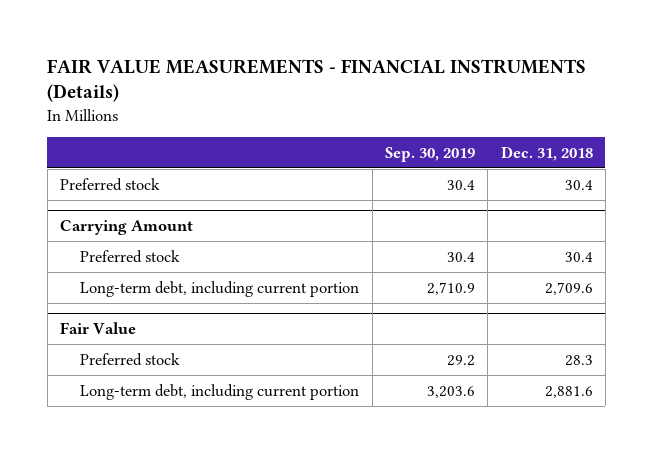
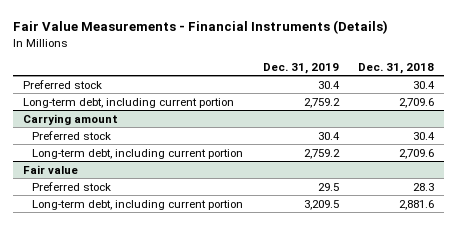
- FAIR VALUE MEASUREMENTS - FINANCIAL INSTRUMENTS (Details)
+ Fair Value Measurements - Financial Instruments (Details)
- | Sep. 30, 2019 | Dec. 31, 2018
+ | Dec. 31, 2019 | Dec. 31, 2018
- Carrying Amount
+ Long-term debt, including current portion | 2,759.2 | 2,709.6
+ Carrying amount
- Fair Value
+ Fair value

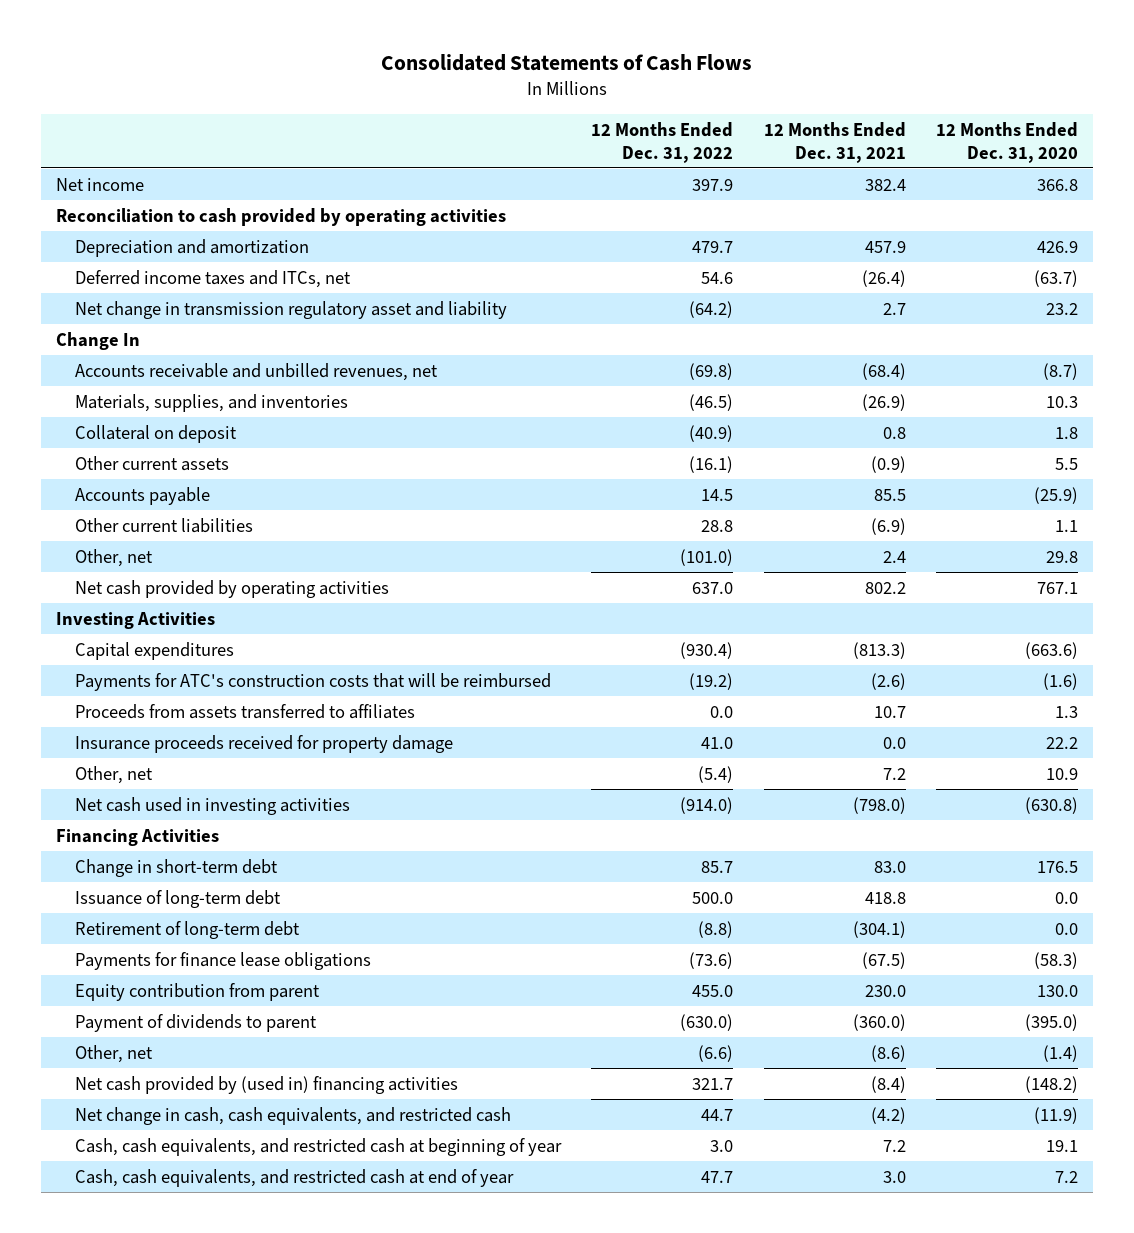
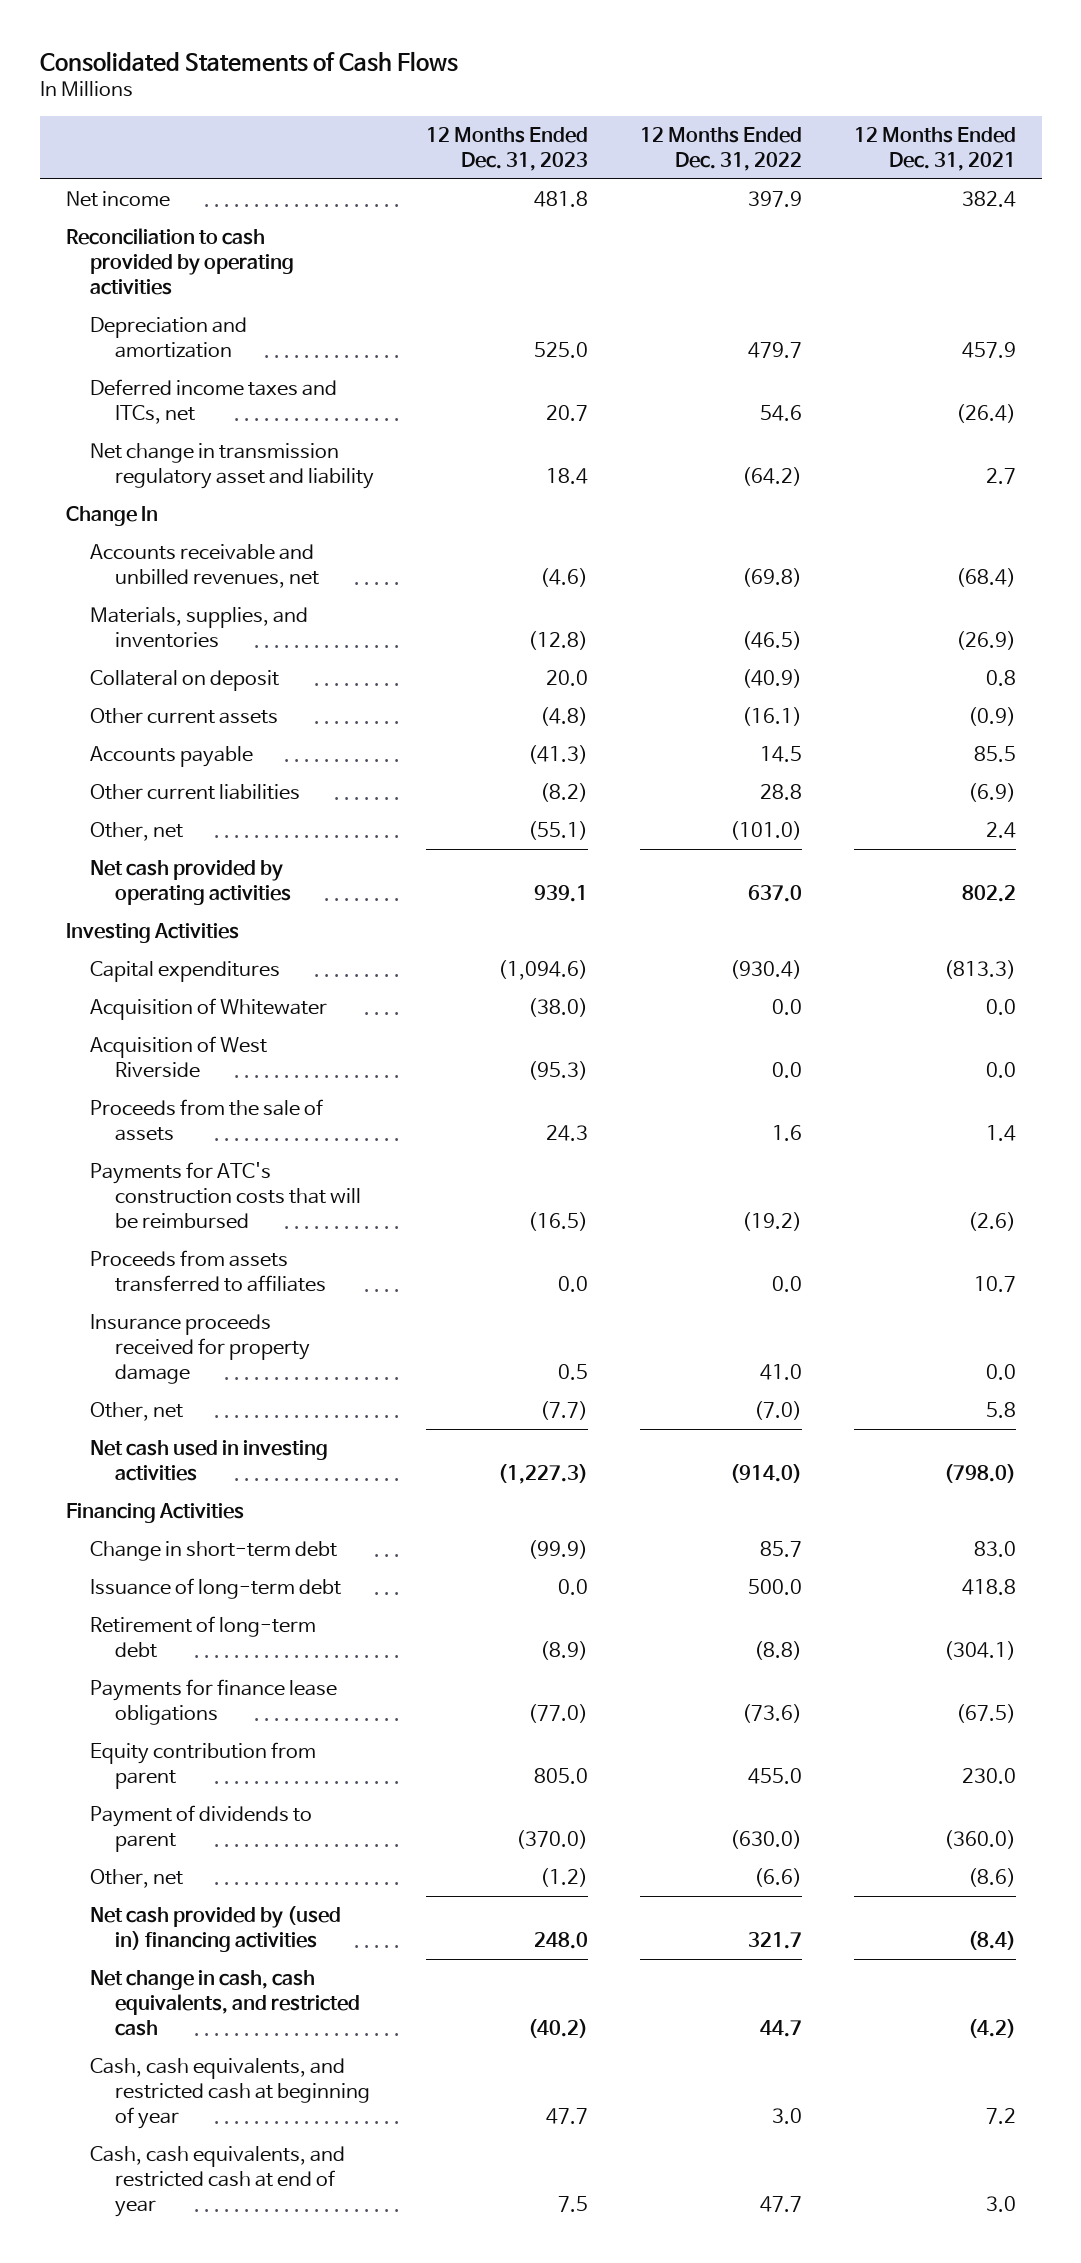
- | 12 Months Ended Dec. 31, 2022 | 12 Months Ended Dec. 31, 2021 | 12 Months Ended Dec. 31, 2020
+ | 12 Months Ended Dec. 31, 2023 | 12 Months Ended Dec. 31, 2022 | 12 Months Ended Dec. 31, 2021
+ Acquisition of Whitewater | (38.0) | 0.0 | 0.0
+ Acquisition of West Riverside | (95.3) | 0.0 | 0.0
+ Proceeds from the sale of assets | 24.3 | 1.6 | 1.4
- Other, net | (5.4) | 7.2 | 10.9
+ Other, net | (7.7) | (7.0) | 5.8

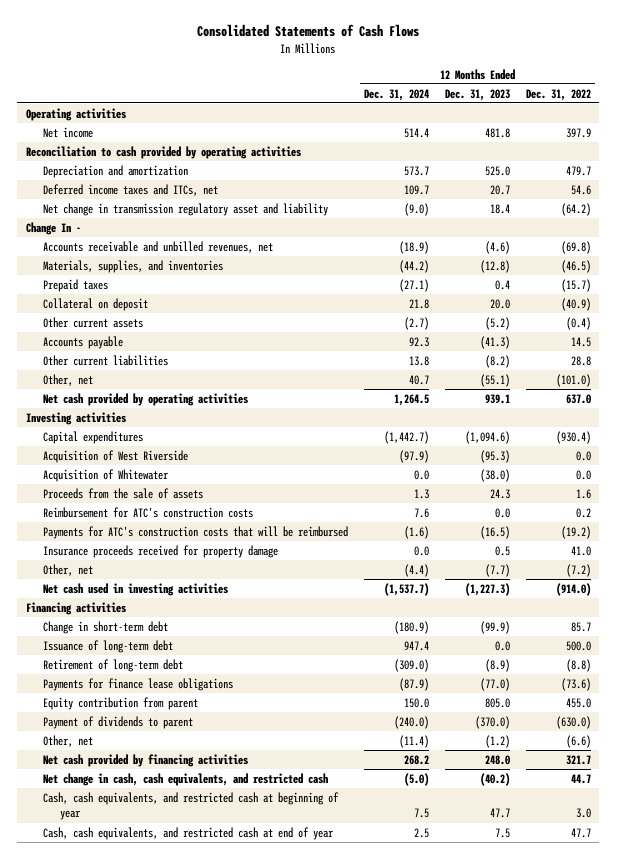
- | 12 Months Ended Dec. 31, 2023 | 12 Months Ended Dec. 31, 2022 | 12 Months Ended Dec. 31, 2021
+ | 12 Months Ended Dec. 31, 2024 | 12 Months Ended Dec. 31, 2023 | 12 Months Ended Dec. 31, 2022
+ Operating activities
- Change In
+ Change In -
+ Prepaid taxes | (27.1) | 0.4 | (15.7)
- Other current assets | (4.8) | (16.1) | (0.9)
+ Other current assets | (2.7) | (5.2) | (0.4)
- Investing Activities
+ Investing activities
moved down: Acquisition of Whitewater | 0.0 | (38.0) | 0.0
+ Reimbursement for ATC's construction costs | 7.6 | 0.0 | 0.2
- Proceeds from assets transferred to affiliates | 0.0 | 0.0 | 10.7
- Other, net | (7.7) | (7.0) | 5.8
+ Other, net | (4.4) | (7.7) | (7.2)
- Financing Activities
+ Financing activities
- Net cash provided by (used in) financing activities | 248.0 | 321.7 | (8.4)
+ Net cash provided by financing activities | 268.2 | 248.0 | 321.7

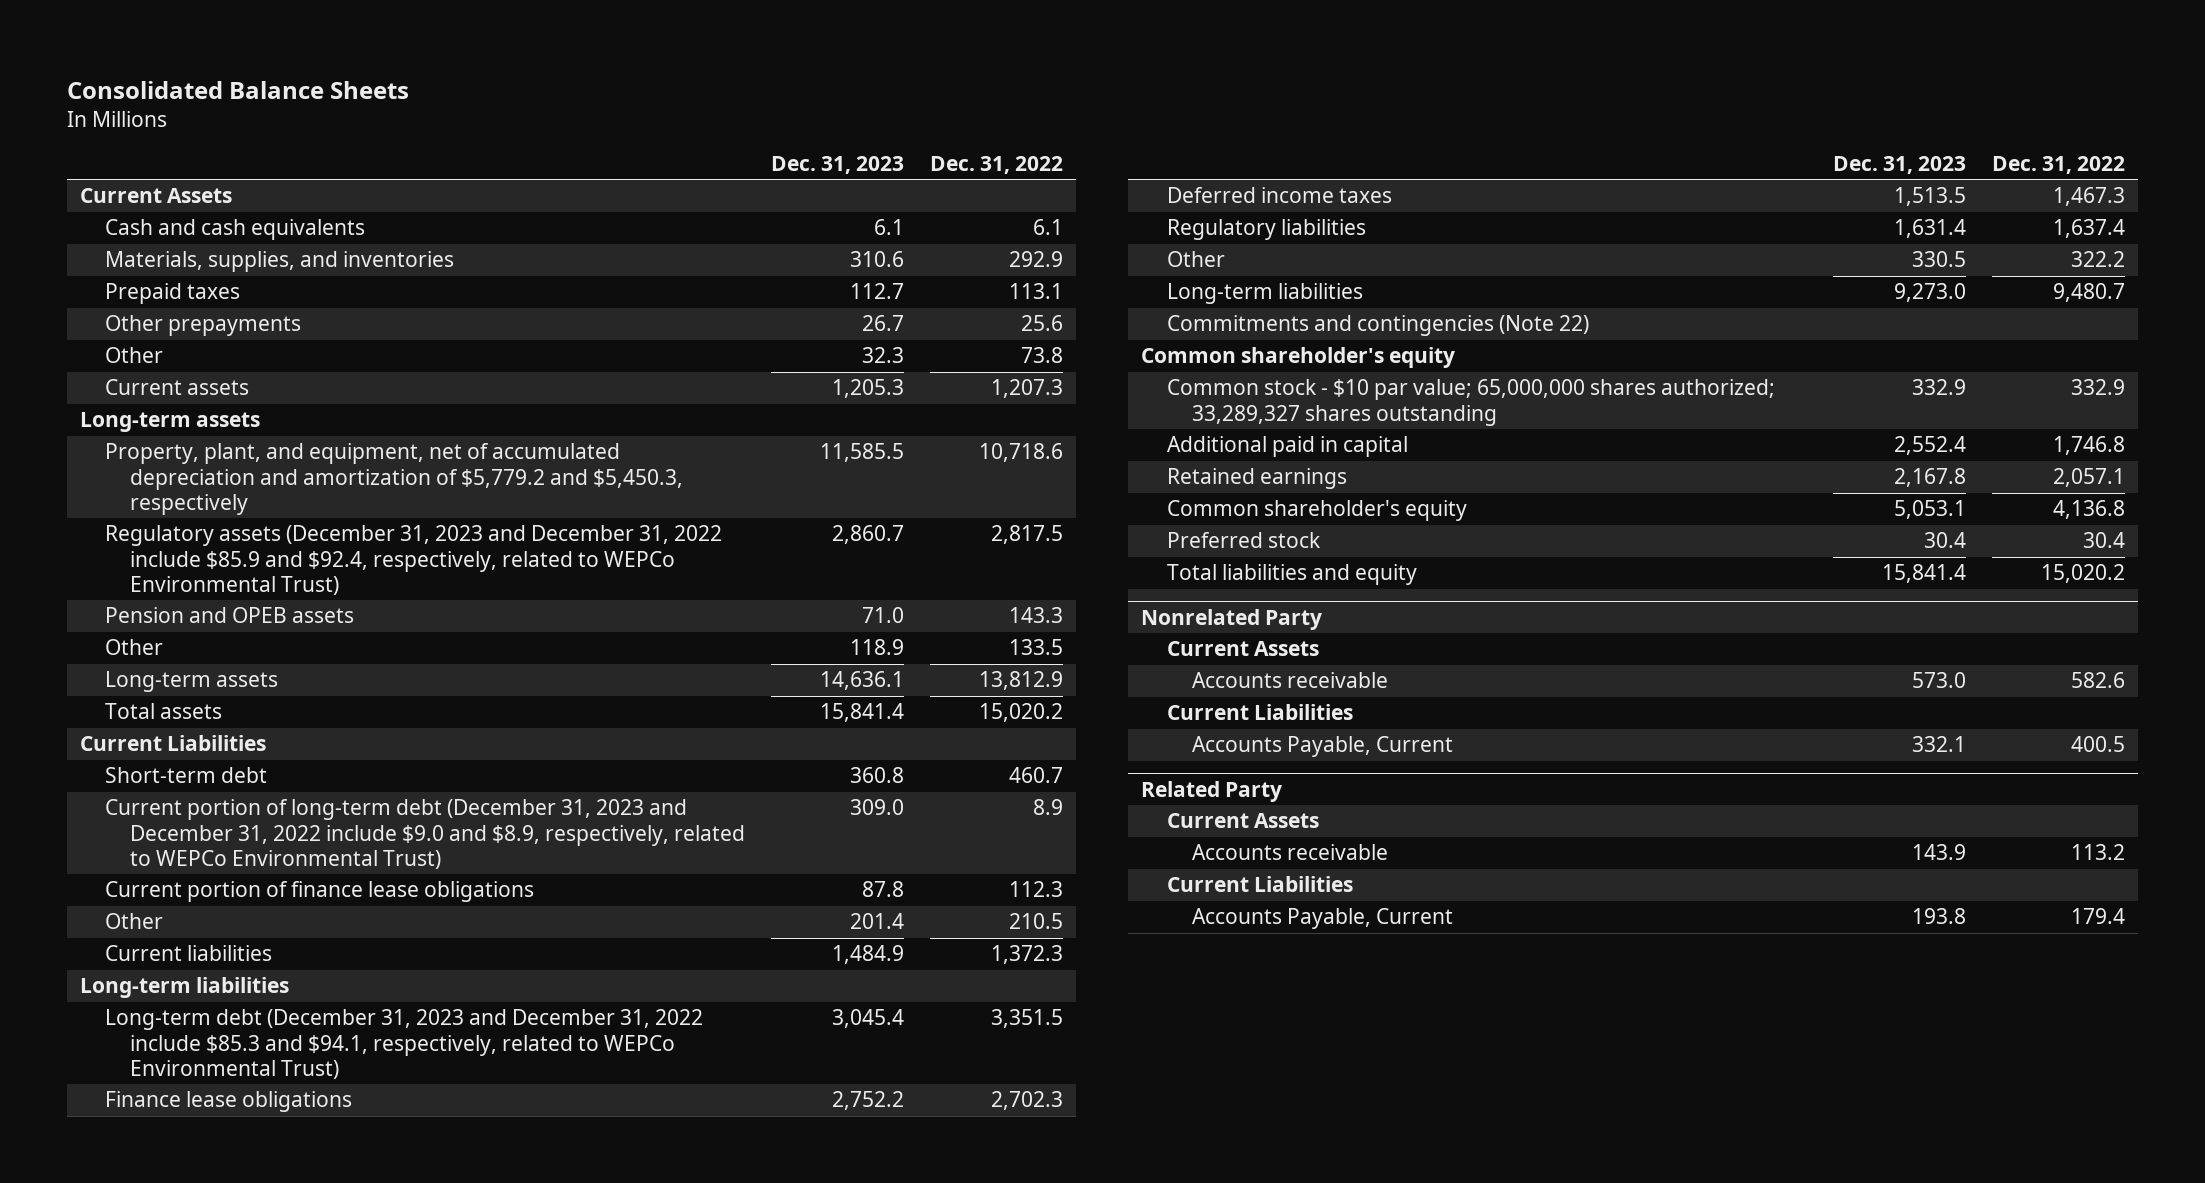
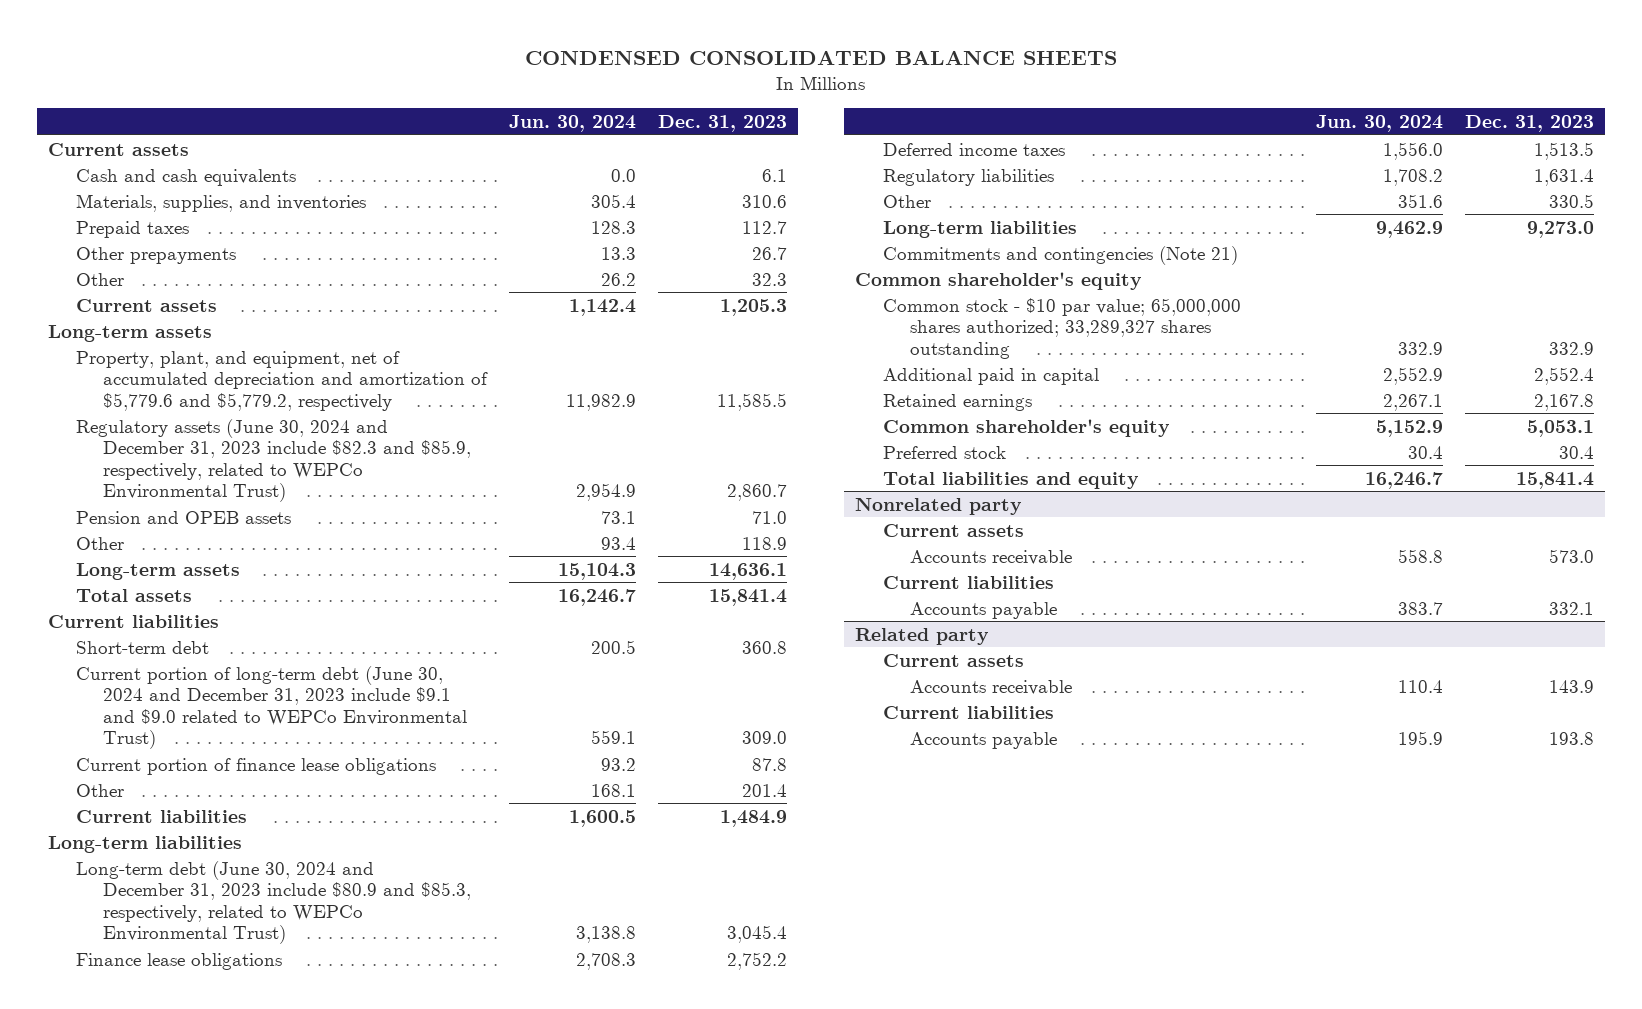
- Consolidated Balance Sheets
+ CONDENSED CONSOLIDATED BALANCE SHEETS
- | Dec. 31, 2023 | Dec. 31, 2022
+ | Jun. 30, 2024 | Dec. 31, 2023
- Current Assets
+ Current assets
- Property, plant, and equipment, net of accumulated depreciation and amortization of $5,779.2 and $5,450.3, respectively | 11,585.5 | 10,718.6
- Regulatory assets (December 31, 2023 and December 31, 2022 include $85.9 and $92.4, respectively, related to WEPCo Environmental Trust) | 2,860.7 | 2,817.5
+ Property, plant, and equipment, net of accumulated depreciation and amortization of $5,779.6 and $5,779.2, respectively | 11,982.9 | 11,585.5
+ Regulatory assets (June 30, 2024 and December 31, 2023 include $82.3 and $85.9, respectively, related to WEPCo Environmental Trust) | 2,954.9 | 2,860.7
- Current Liabilities
+ Current liabilities
- Current portion of long-term debt (December 31, 2023 and December 31, 2022 include $9.0 and $8.9, respectively, related to WEPCo Environmental Trust) | 309.0 | 8.9
+ Current portion of long-term debt (June 30, 2024 and December 31, 2023 include $9.1 and $9.0 related to WEPCo Environmental Trust) | 559.1 | 309.0
- Long-term debt (December 31, 2023 and December 31, 2022 include $85.3 and $94.1, respectively, related to WEPCo Environmental Trust) | 3,045.4 | 3,351.5
+ Long-term debt (June 30, 2024 and December 31, 2023 include $80.9 and $85.3, respectively, related to WEPCo Environmental Trust) | 3,138.8 | 3,045.4
- Commitments and contingencies (Note 22)
+ Commitments and contingencies (Note 21)
- Nonrelated Party
- Current Assets
+ Nonrelated party
+ Current assets
- Current Liabilities
- Accounts Payable, Current | 332.1 | 400.5
- Related Party
- Current Assets
+ Current liabilities
+ Accounts payable | 383.7 | 332.1
+ Related party
+ Current assets
- Current Liabilities
- Accounts Payable, Current | 193.8 | 179.4
+ Current liabilities
+ Accounts payable | 195.9 | 193.8

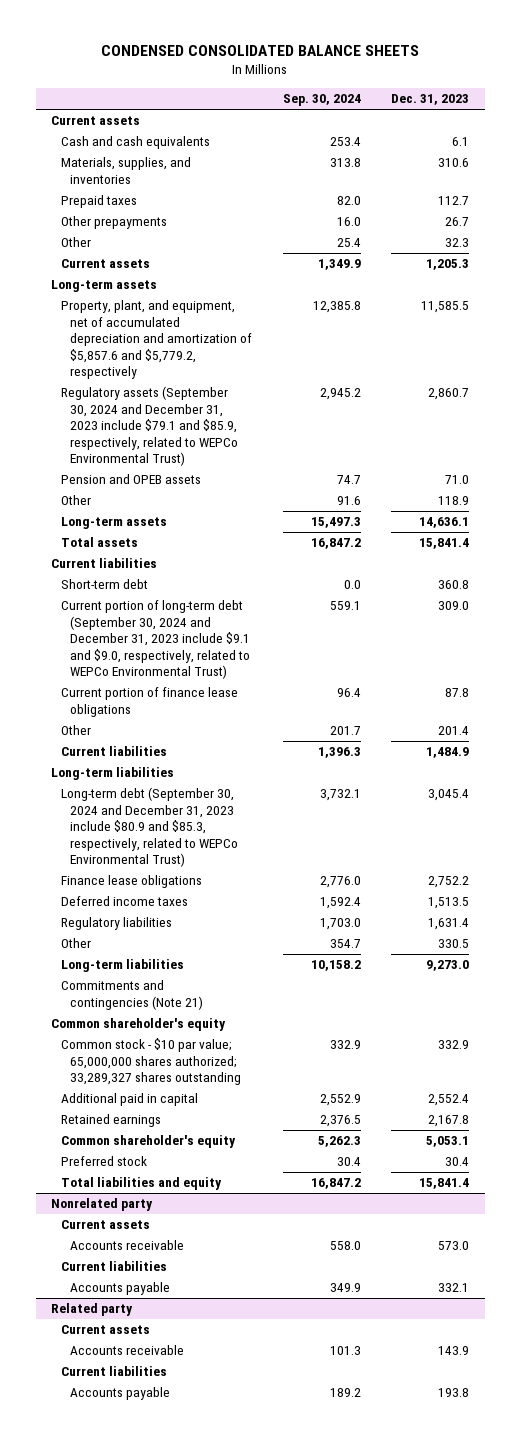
- | Jun. 30, 2024 | Dec. 31, 2023
+ | Sep. 30, 2024 | Dec. 31, 2023
- Property, plant, and equipment, net of accumulated depreciation and amortization of $5,779.6 and $5,779.2, respectively | 11,982.9 | 11,585.5
- Regulatory assets (June 30, 2024 and December 31, 2023 include $82.3 and $85.9, respectively, related to WEPCo Environmental Trust) | 2,954.9 | 2,860.7
+ Property, plant, and equipment, net of accumulated depreciation and amortization of $5,857.6 and $5,779.2, respectively | 12,385.8 | 11,585.5
+ Regulatory assets (September 30, 2024 and December 31, 2023 include $79.1 and $85.9, respectively, related to WEPCo Environmental Trust) | 2,945.2 | 2,860.7
- Current portion of long-term debt (June 30, 2024 and December 31, 2023 include $9.1 and $9.0 related to WEPCo Environmental Trust) | 559.1 | 309.0
+ Current portion of long-term debt (September 30, 2024 and December 31, 2023 include $9.1 and $9.0, respectively, related to WEPCo Environmental Trust) | 559.1 | 309.0
- Long-term debt (June 30, 2024 and December 31, 2023 include $80.9 and $85.3, respectively, related to WEPCo Environmental Trust) | 3,138.8 | 3,045.4
+ Long-term debt (September 30, 2024 and December 31, 2023 include $80.9 and $85.3, respectively, related to WEPCo Environmental Trust) | 3,732.1 | 3,045.4

